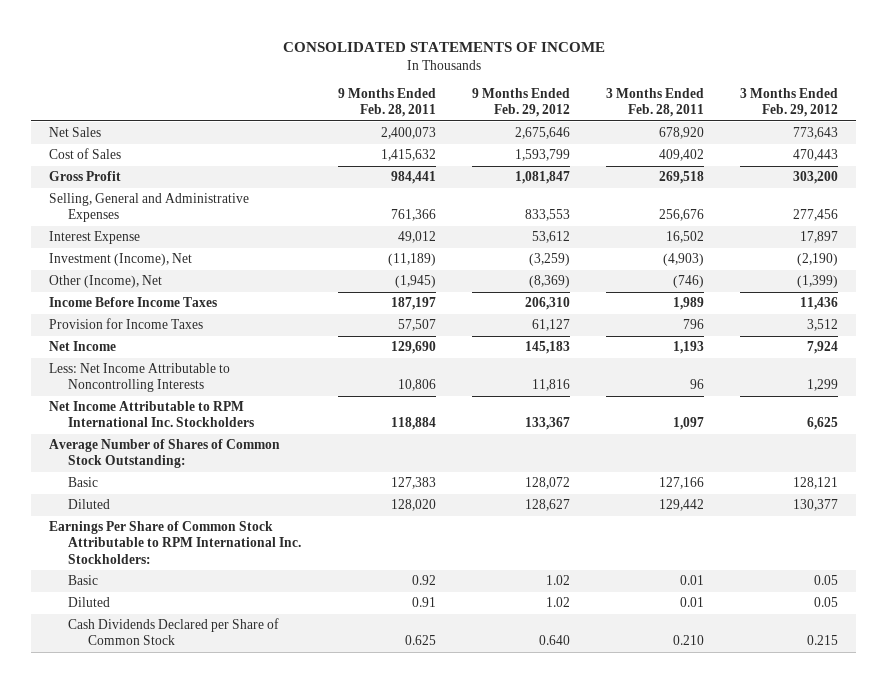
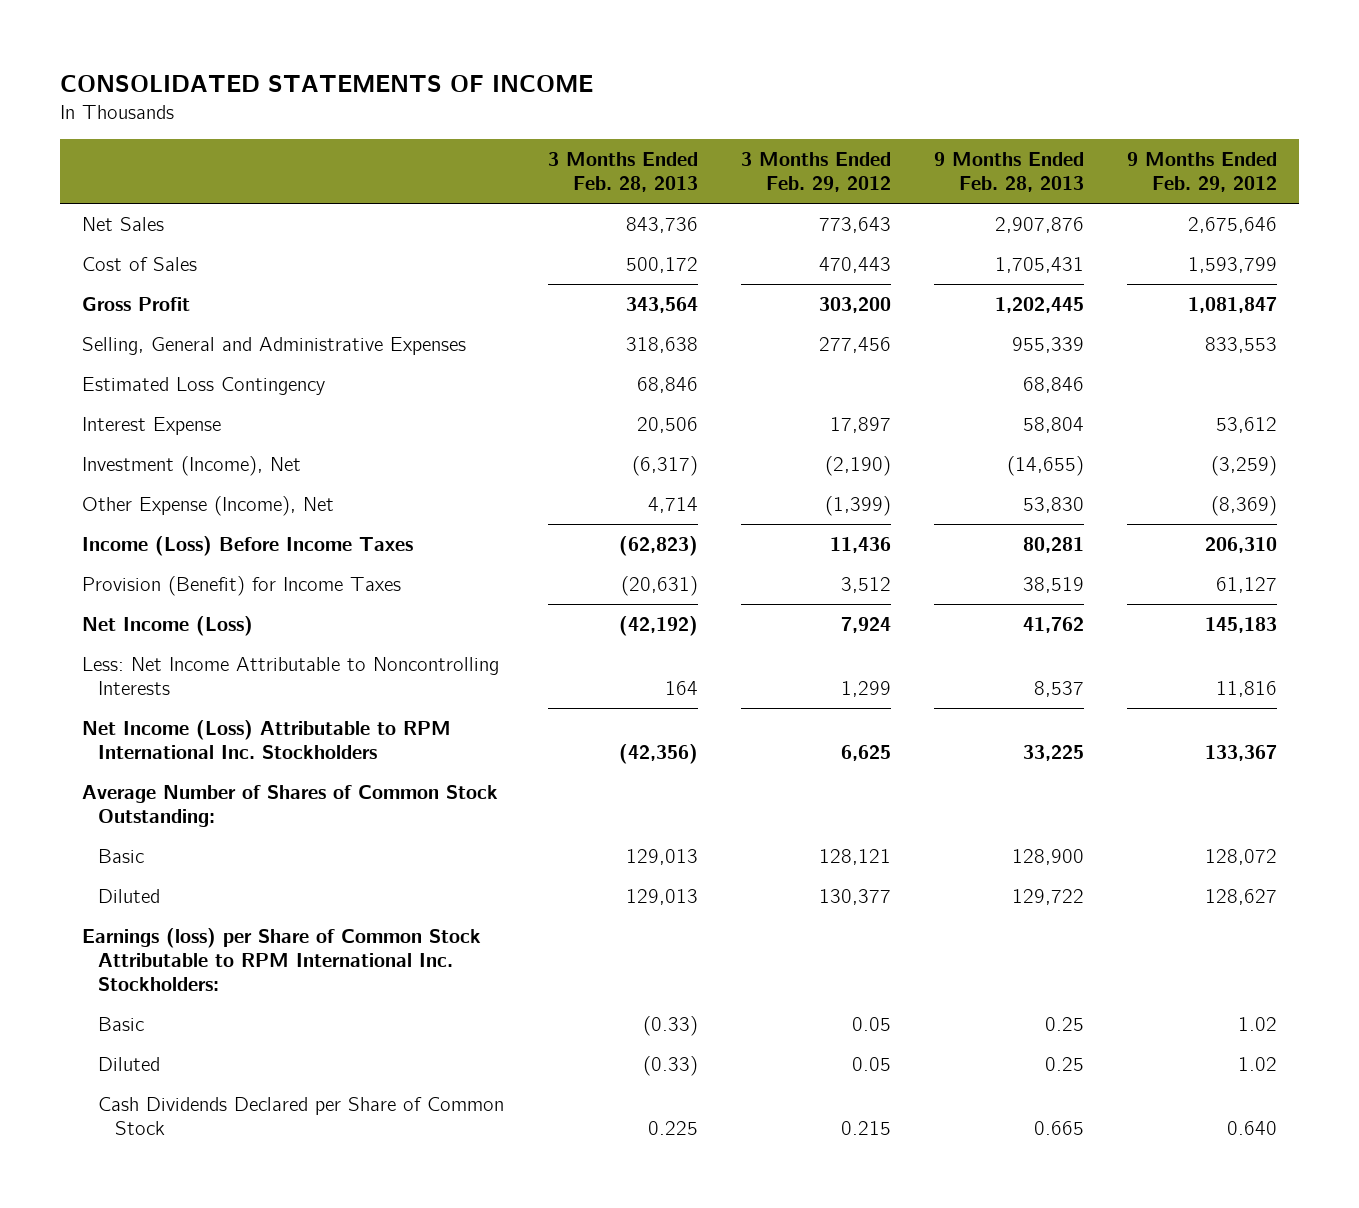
- | 9 Months Ended Feb. 28, 2011 | 9 Months Ended Feb. 29, 2012 | 3 Months Ended Feb. 28, 2011 | 3 Months Ended Feb. 29, 2012
+ | 3 Months Ended Feb. 28, 2013 | 3 Months Ended Feb. 29, 2012 | 9 Months Ended Feb. 28, 2013 | 9 Months Ended Feb. 29, 2012
+ Estimated Loss Contingency | 68,846 | | 68,846 |
- Other (Income), Net | (1,945) | (8,369) | (746) | (1,399)
- Income Before Income Taxes | 187,197 | 206,310 | 1,989 | 11,436
- Provision for Income Taxes | 57,507 | 61,127 | 796 | 3,512
- Net Income | 129,690 | 145,183 | 1,193 | 7,924
+ Other Expense (Income), Net | 4,714 | (1,399) | 53,830 | (8,369)
+ Income (Loss) Before Income Taxes | (62,823) | 11,436 | 80,281 | 206,310
+ Provision (Benefit) for Income Taxes | (20,631) | 3,512 | 38,519 | 61,127
+ Net Income (Loss) | (42,192) | 7,924 | 41,762 | 145,183
- Net Income Attributable to RPM International Inc. Stockholders | 118,884 | 133,367 | 1,097 | 6,625
+ Net Income (Loss) Attributable to RPM International Inc. Stockholders | (42,356) | 6,625 | 33,225 | 133,367
- Earnings Per Share of Common Stock Attributable to RPM International Inc. Stockholders:
+ Earnings (loss) per Share of Common Stock Attributable to RPM International Inc. Stockholders:

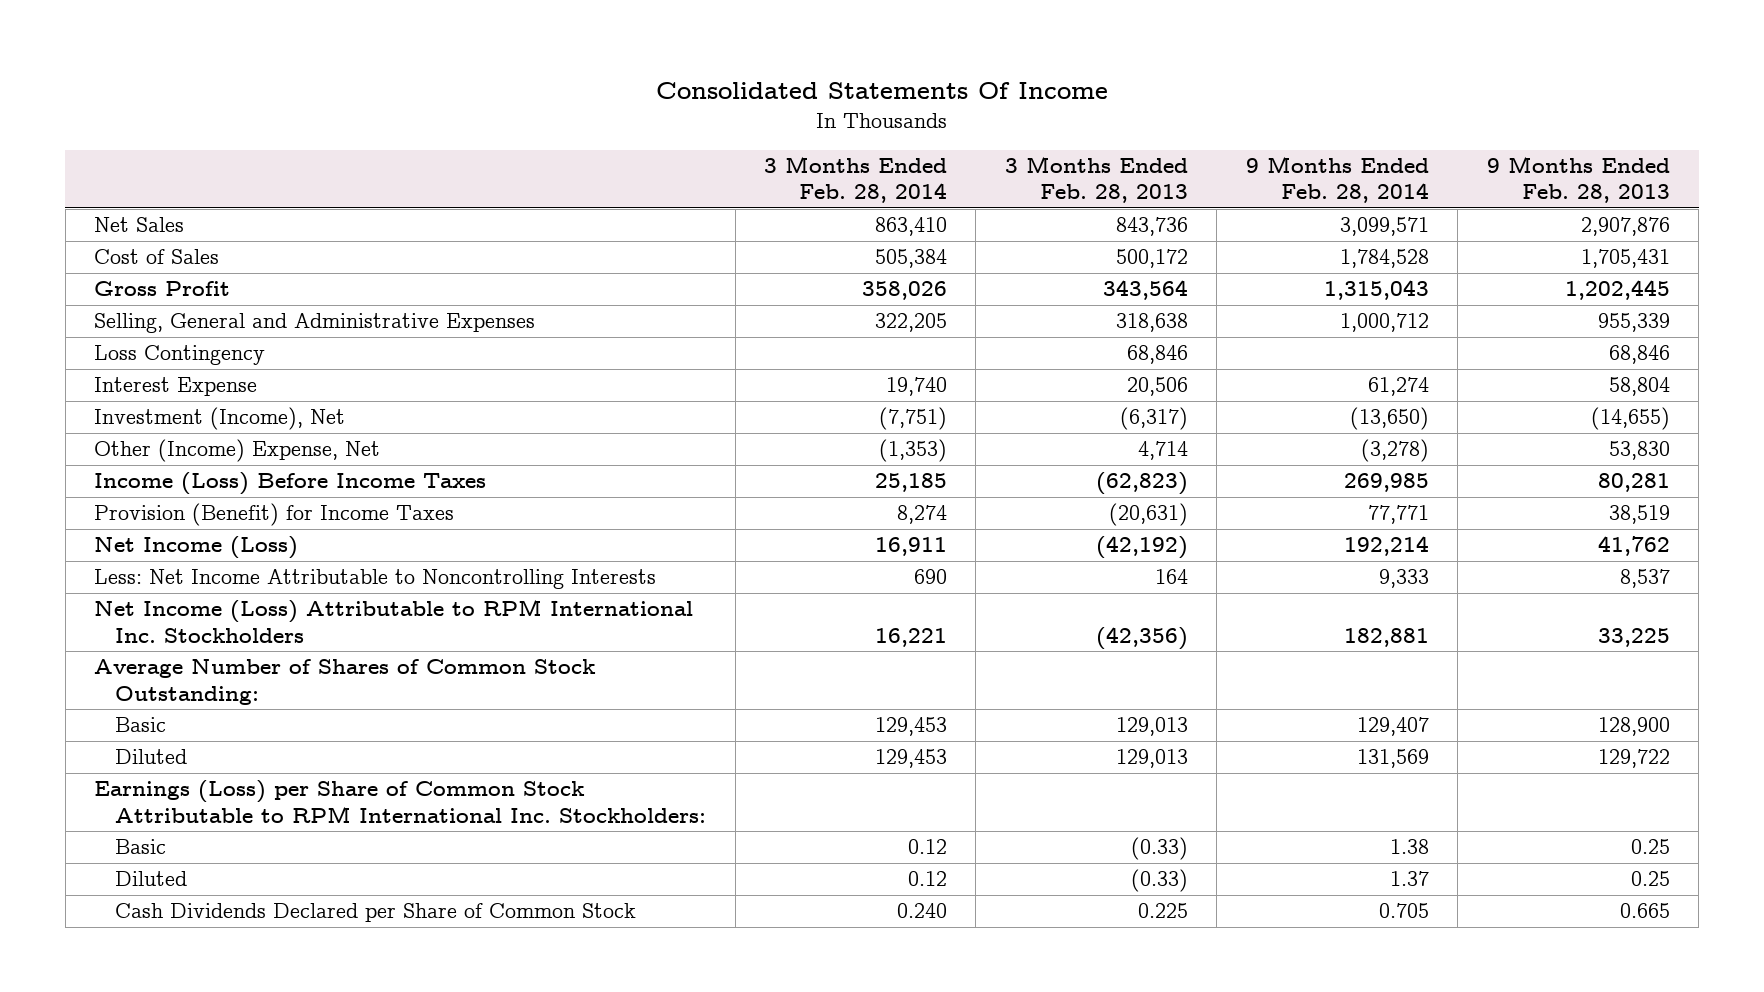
- CONSOLIDATED STATEMENTS OF INCOME
+ Consolidated Statements Of Income
- | 3 Months Ended Feb. 28, 2013 | 3 Months Ended Feb. 29, 2012 | 9 Months Ended Feb. 28, 2013 | 9 Months Ended Feb. 29, 2012
+ | 3 Months Ended Feb. 28, 2014 | 3 Months Ended Feb. 28, 2013 | 9 Months Ended Feb. 28, 2014 | 9 Months Ended Feb. 28, 2013
- Estimated Loss Contingency | 68,846 | | 68,846 |
+ Loss Contingency | | 68,846 | | 68,846
- Other Expense (Income), Net | 4,714 | (1,399) | 53,830 | (8,369)
+ Other (Income) Expense, Net | (1,353) | 4,714 | (3,278) | 53,830
- Earnings (loss) per Share of Common Stock Attributable to RPM International Inc. Stockholders:
+ Earnings (Loss) per Share of Common Stock Attributable to RPM International Inc. Stockholders:

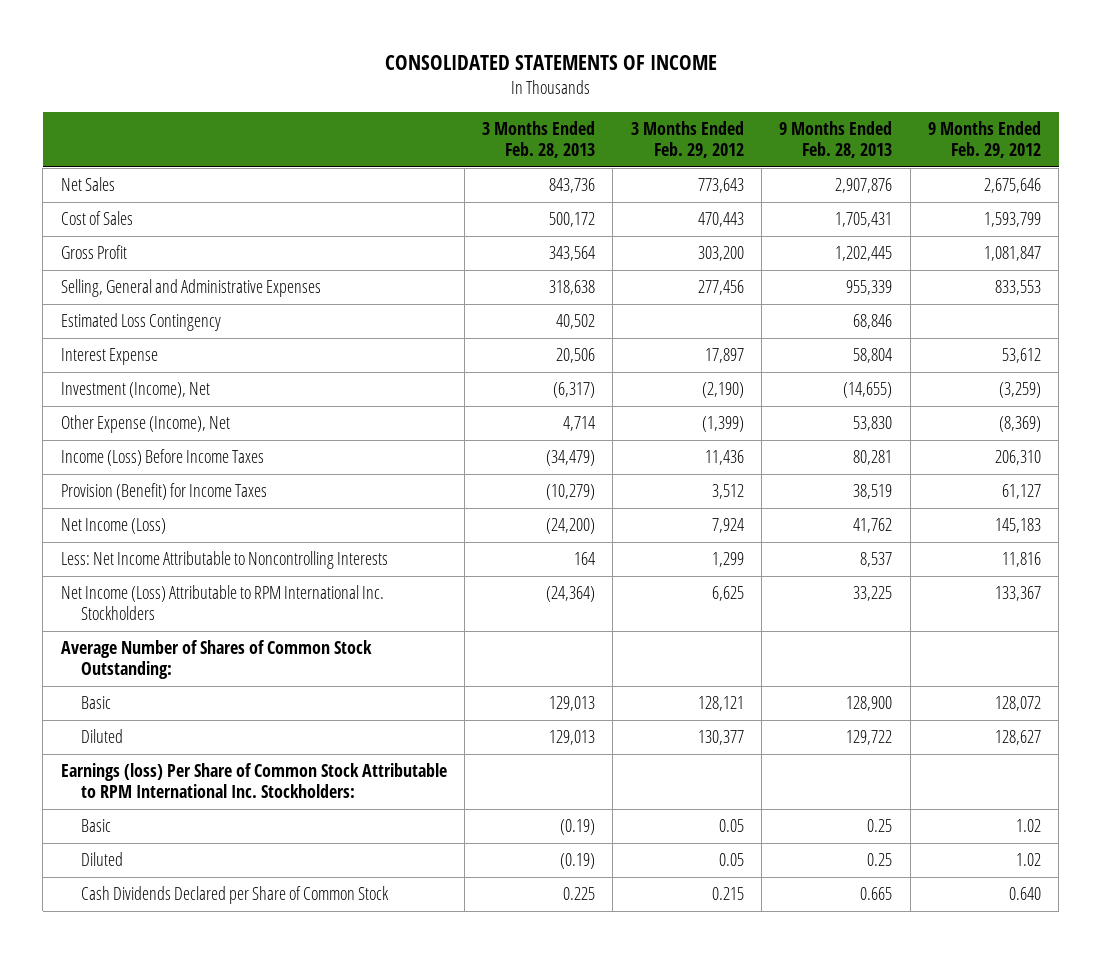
- Consolidated Statements Of Income
+ CONSOLIDATED STATEMENTS OF INCOME
- | 3 Months Ended Feb. 28, 2014 | 3 Months Ended Feb. 28, 2013 | 9 Months Ended Feb. 28, 2014 | 9 Months Ended Feb. 28, 2013
+ | 3 Months Ended Feb. 28, 2013 | 3 Months Ended Feb. 29, 2012 | 9 Months Ended Feb. 28, 2013 | 9 Months Ended Feb. 29, 2012
- Loss Contingency | | 68,846 | | 68,846
+ Estimated Loss Contingency | 40,502 | | 68,846 |
- Other (Income) Expense, Net | (1,353) | 4,714 | (3,278) | 53,830
- Income (Loss) Before Income Taxes | 25,185 | (62,823) | 269,985 | 80,281
- Provision (Benefit) for Income Taxes | 8,274 | (20,631) | 77,771 | 38,519
- Net Income (Loss) | 16,911 | (42,192) | 192,214 | 41,762
+ Other Expense (Income), Net | 4,714 | (1,399) | 53,830 | (8,369)
+ Income (Loss) Before Income Taxes | (34,479) | 11,436 | 80,281 | 206,310
+ Provision (Benefit) for Income Taxes | (10,279) | 3,512 | 38,519 | 61,127
+ Net Income (Loss) | (24,200) | 7,924 | 41,762 | 145,183
- Net Income (Loss) Attributable to RPM International Inc. Stockholders | 16,221 | (42,356) | 182,881 | 33,225
+ Net Income (Loss) Attributable to RPM International Inc. Stockholders | (24,364) | 6,625 | 33,225 | 133,367
- Earnings (Loss) per Share of Common Stock Attributable to RPM International Inc. Stockholders:
- Basic | 0.12 | (0.33) | 1.38 | 0.25
- Diluted | 0.12 | (0.33) | 1.37 | 0.25
+ Earnings (loss) Per Share of Common Stock Attributable to RPM International Inc. Stockholders:
+ Basic | (0.19) | 0.05 | 0.25 | 1.02
+ Diluted | (0.19) | 0.05 | 0.25 | 1.02

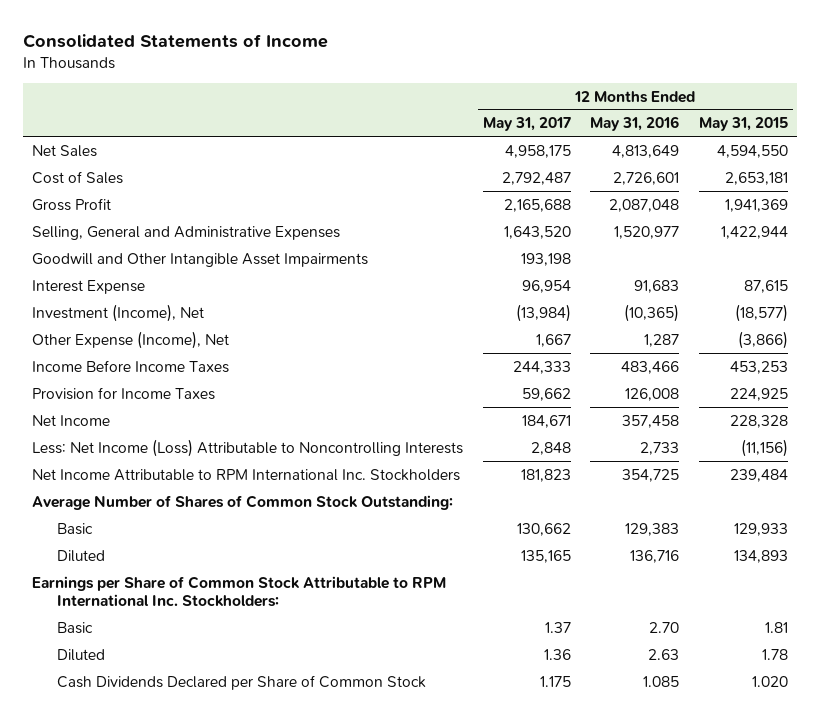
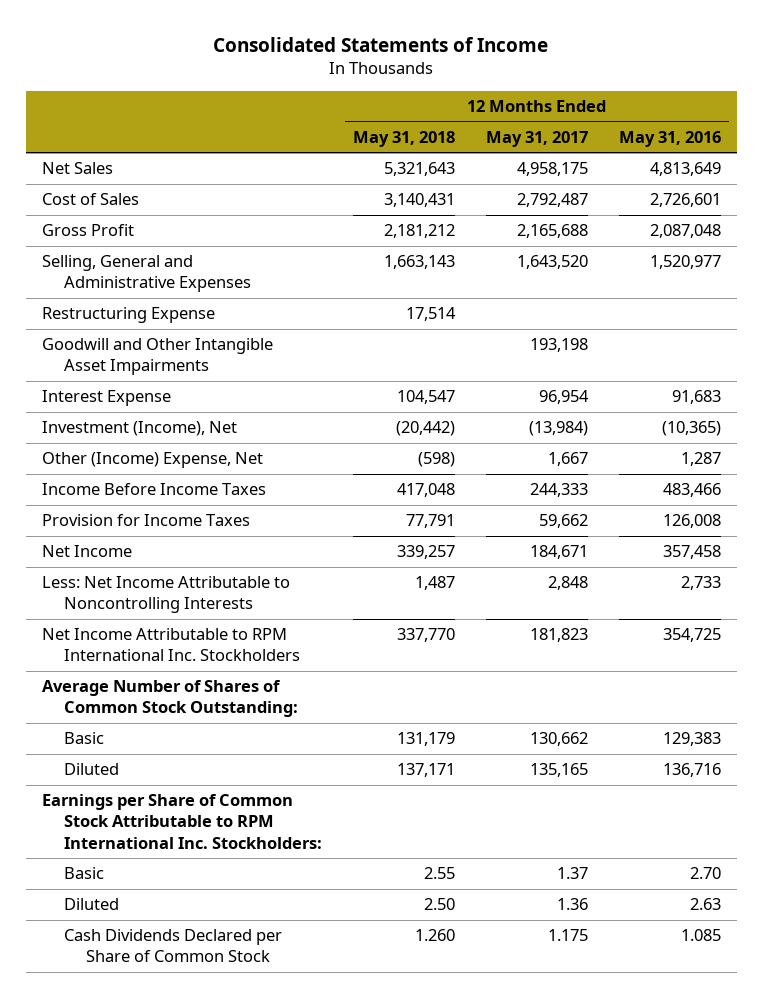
- | 12 Months Ended May 31, 2017 | 12 Months Ended May 31, 2016 | 12 Months Ended May 31, 2015
+ | 12 Months Ended May 31, 2018 | 12 Months Ended May 31, 2017 | 12 Months Ended May 31, 2016
+ Restructuring Expense | 17,514 | |
- Other Expense (Income), Net | 1,667 | 1,287 | (3,866)
+ Other (Income) Expense, Net | (598) | 1,667 | 1,287
- Less: Net Income (Loss) Attributable to Noncontrolling Interests | 2,848 | 2,733 | (11,156)
+ Less: Net Income Attributable to Noncontrolling Interests | 1,487 | 2,848 | 2,733

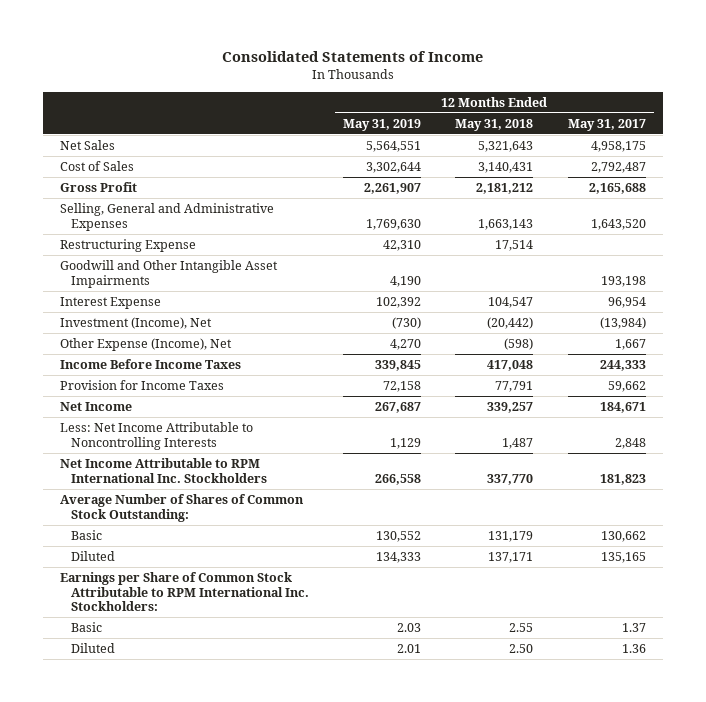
- | 12 Months Ended May 31, 2018 | 12 Months Ended May 31, 2017 | 12 Months Ended May 31, 2016
+ | 12 Months Ended May 31, 2019 | 12 Months Ended May 31, 2018 | 12 Months Ended May 31, 2017
- Other (Income) Expense, Net | (598) | 1,667 | 1,287
+ Other Expense (Income), Net | 4,270 | (598) | 1,667
- Cash Dividends Declared per Share of Common Stock | 1.260 | 1.175 | 1.085

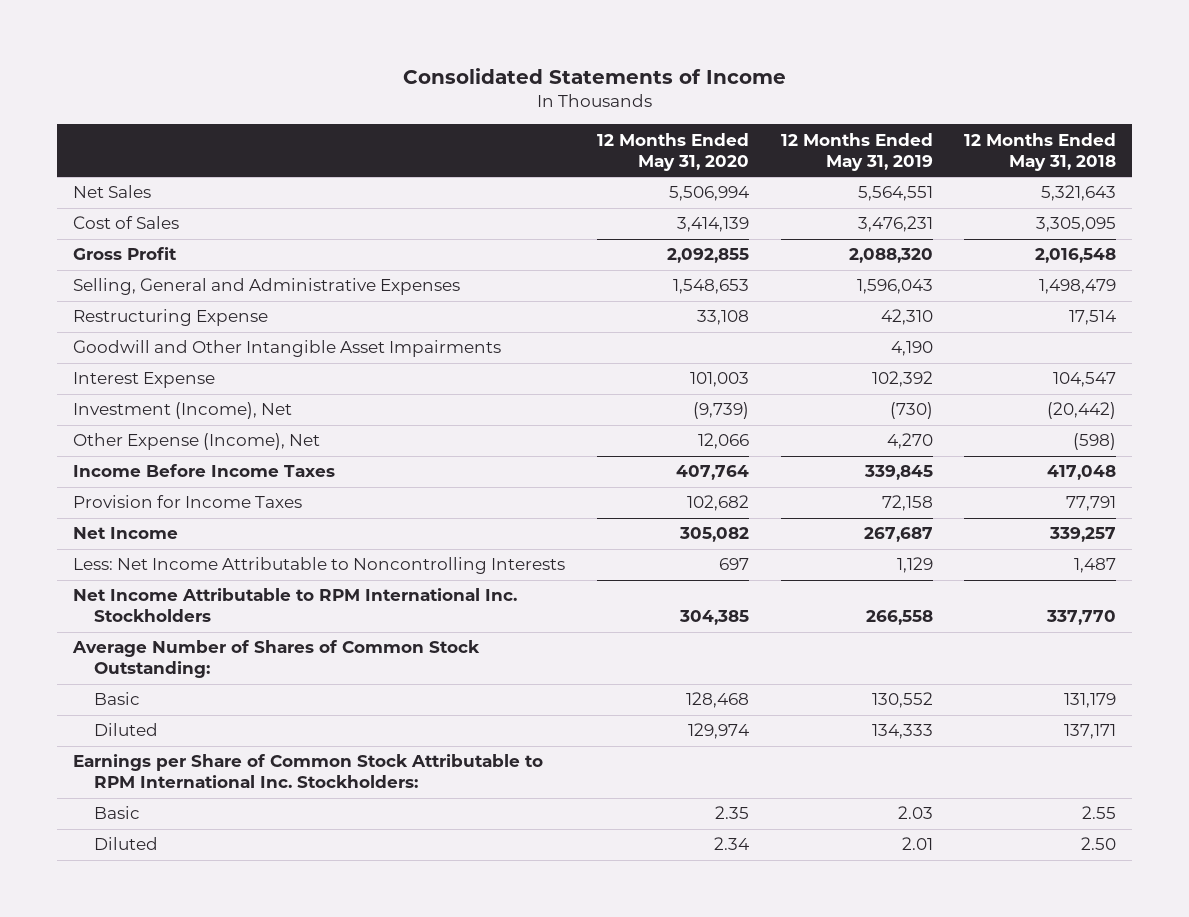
- | 12 Months Ended May 31, 2019 | 12 Months Ended May 31, 2018 | 12 Months Ended May 31, 2017
+ | 12 Months Ended May 31, 2020 | 12 Months Ended May 31, 2019 | 12 Months Ended May 31, 2018
- Cost of Sales | 3,302,644 | 3,140,431 | 2,792,487
- Gross Profit | 2,261,907 | 2,181,212 | 2,165,688
- Selling, General and Administrative Expenses | 1,769,630 | 1,663,143 | 1,643,520
+ Cost of Sales | 3,414,139 | 3,476,231 | 3,305,095
+ Gross Profit | 2,092,855 | 2,088,320 | 2,016,548
+ Selling, General and Administrative Expenses | 1,548,653 | 1,596,043 | 1,498,479

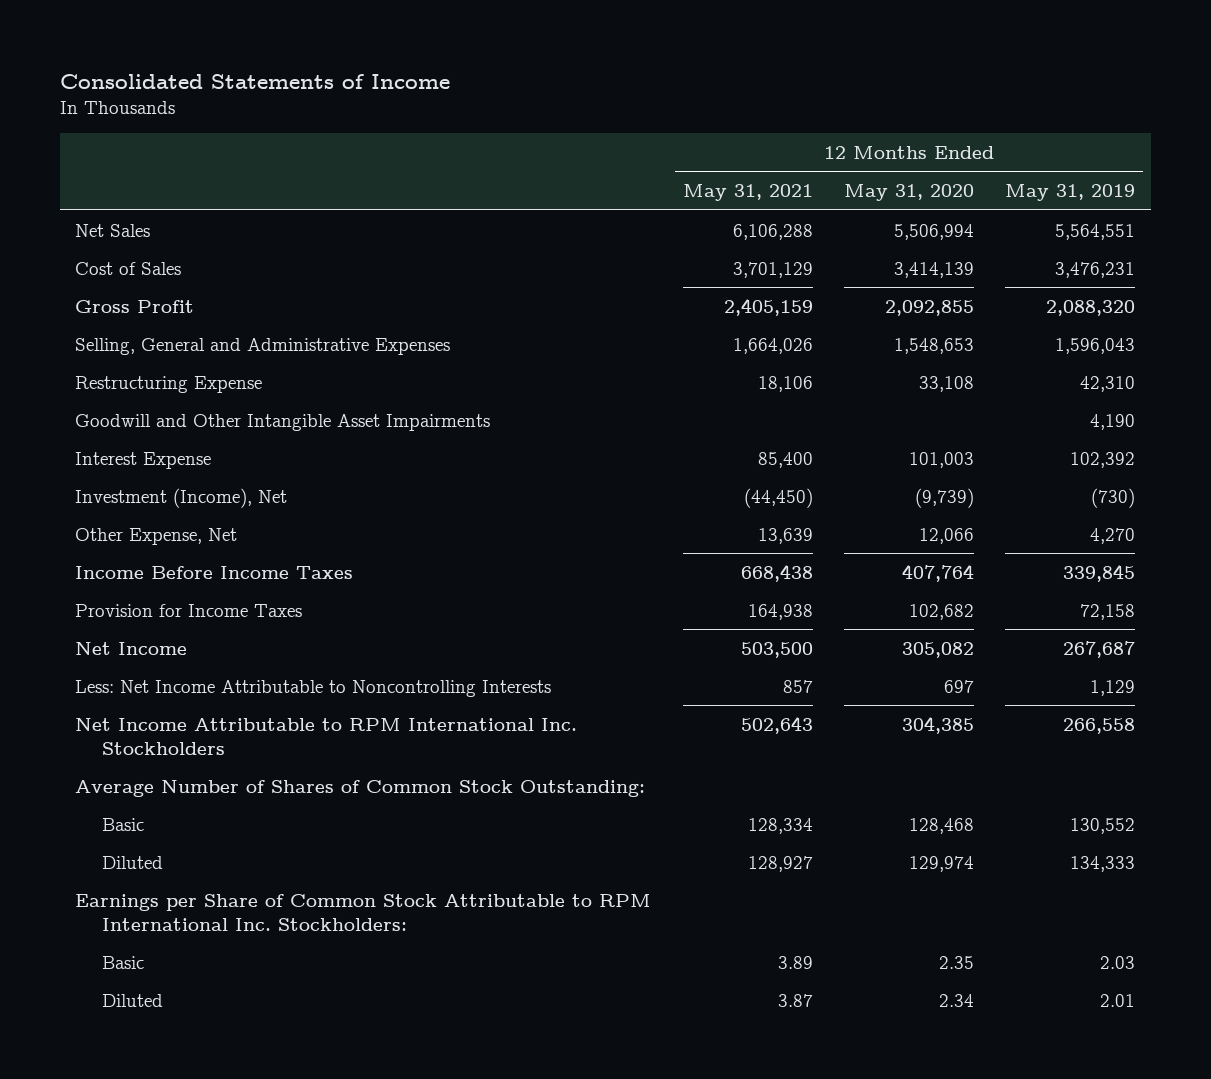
- | 12 Months Ended May 31, 2020 | 12 Months Ended May 31, 2019 | 12 Months Ended May 31, 2018
+ | 12 Months Ended May 31, 2021 | 12 Months Ended May 31, 2020 | 12 Months Ended May 31, 2019
- Other Expense (Income), Net | 12,066 | 4,270 | (598)
+ Other Expense, Net | 13,639 | 12,066 | 4,270

